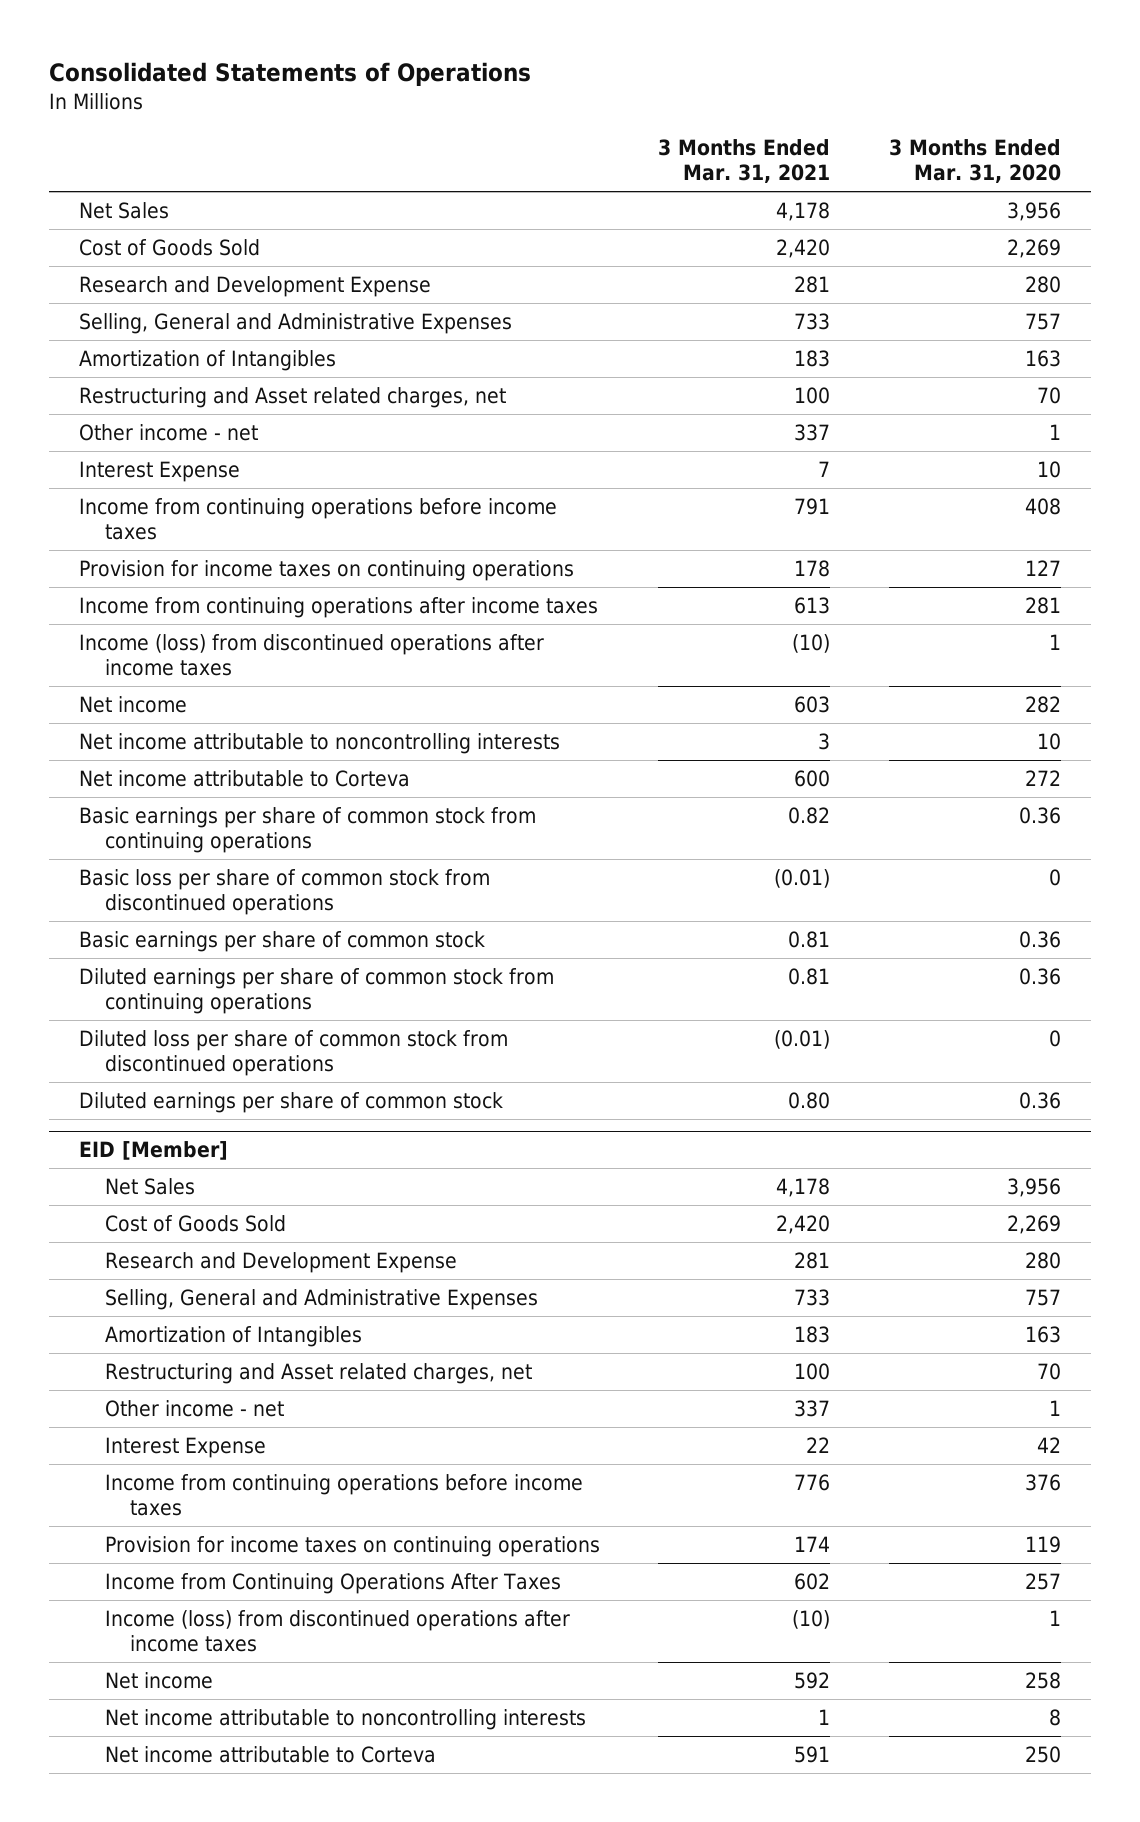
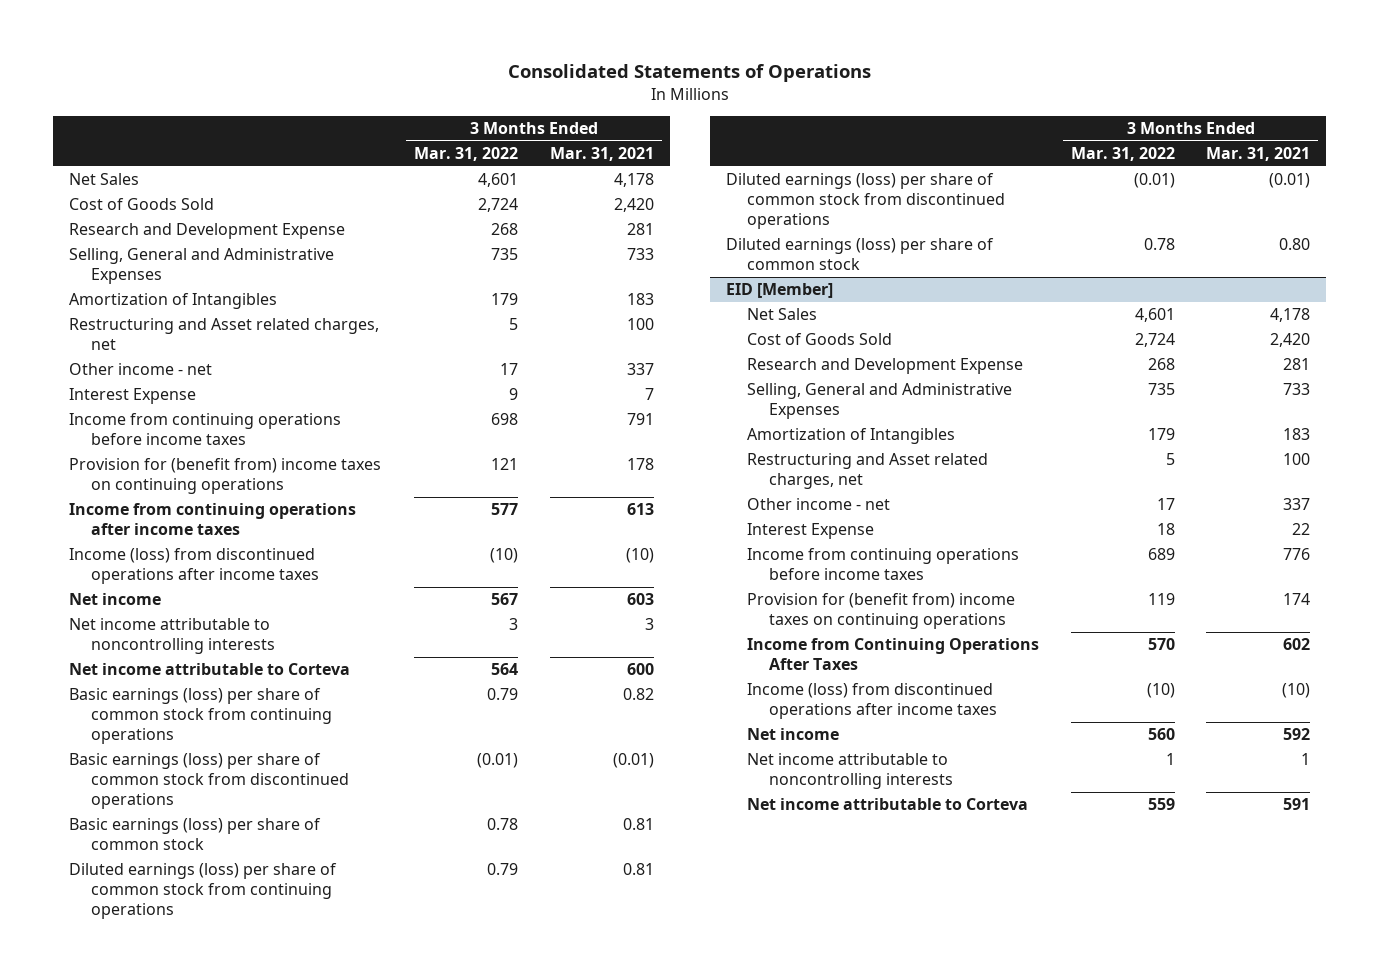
- | 3 Months Ended Mar. 31, 2021 | 3 Months Ended Mar. 31, 2020
+ | 3 Months Ended Mar. 31, 2022 | 3 Months Ended Mar. 31, 2021
- Provision for income taxes on continuing operations | 178 | 127
+ Provision for (benefit from) income taxes on continuing operations | 121 | 178
- Basic earnings per share of common stock from continuing operations | 0.82 | 0.36
- Basic loss per share of common stock from discontinued operations | (0.01) | 0
- Basic earnings per share of common stock | 0.81 | 0.36
- Diluted earnings per share of common stock from continuing operations | 0.81 | 0.36
- Diluted loss per share of common stock from discontinued operations | (0.01) | 0
- Diluted earnings per share of common stock | 0.80 | 0.36
+ Basic earnings (loss) per share of common stock from continuing operations | 0.79 | 0.82
+ Basic earnings (loss) per share of common stock from discontinued operations | (0.01) | (0.01)
+ Basic earnings (loss) per share of common stock | 0.78 | 0.81
+ Diluted earnings (loss) per share of common stock from continuing operations | 0.79 | 0.81
+ Diluted earnings (loss) per share of common stock from discontinued operations | (0.01) | (0.01)
+ Diluted earnings (loss) per share of common stock | 0.78 | 0.80
@ EID [Member]
- Provision for income taxes on continuing operations | 174 | 119
+ Provision for (benefit from) income taxes on continuing operations | 119 | 174

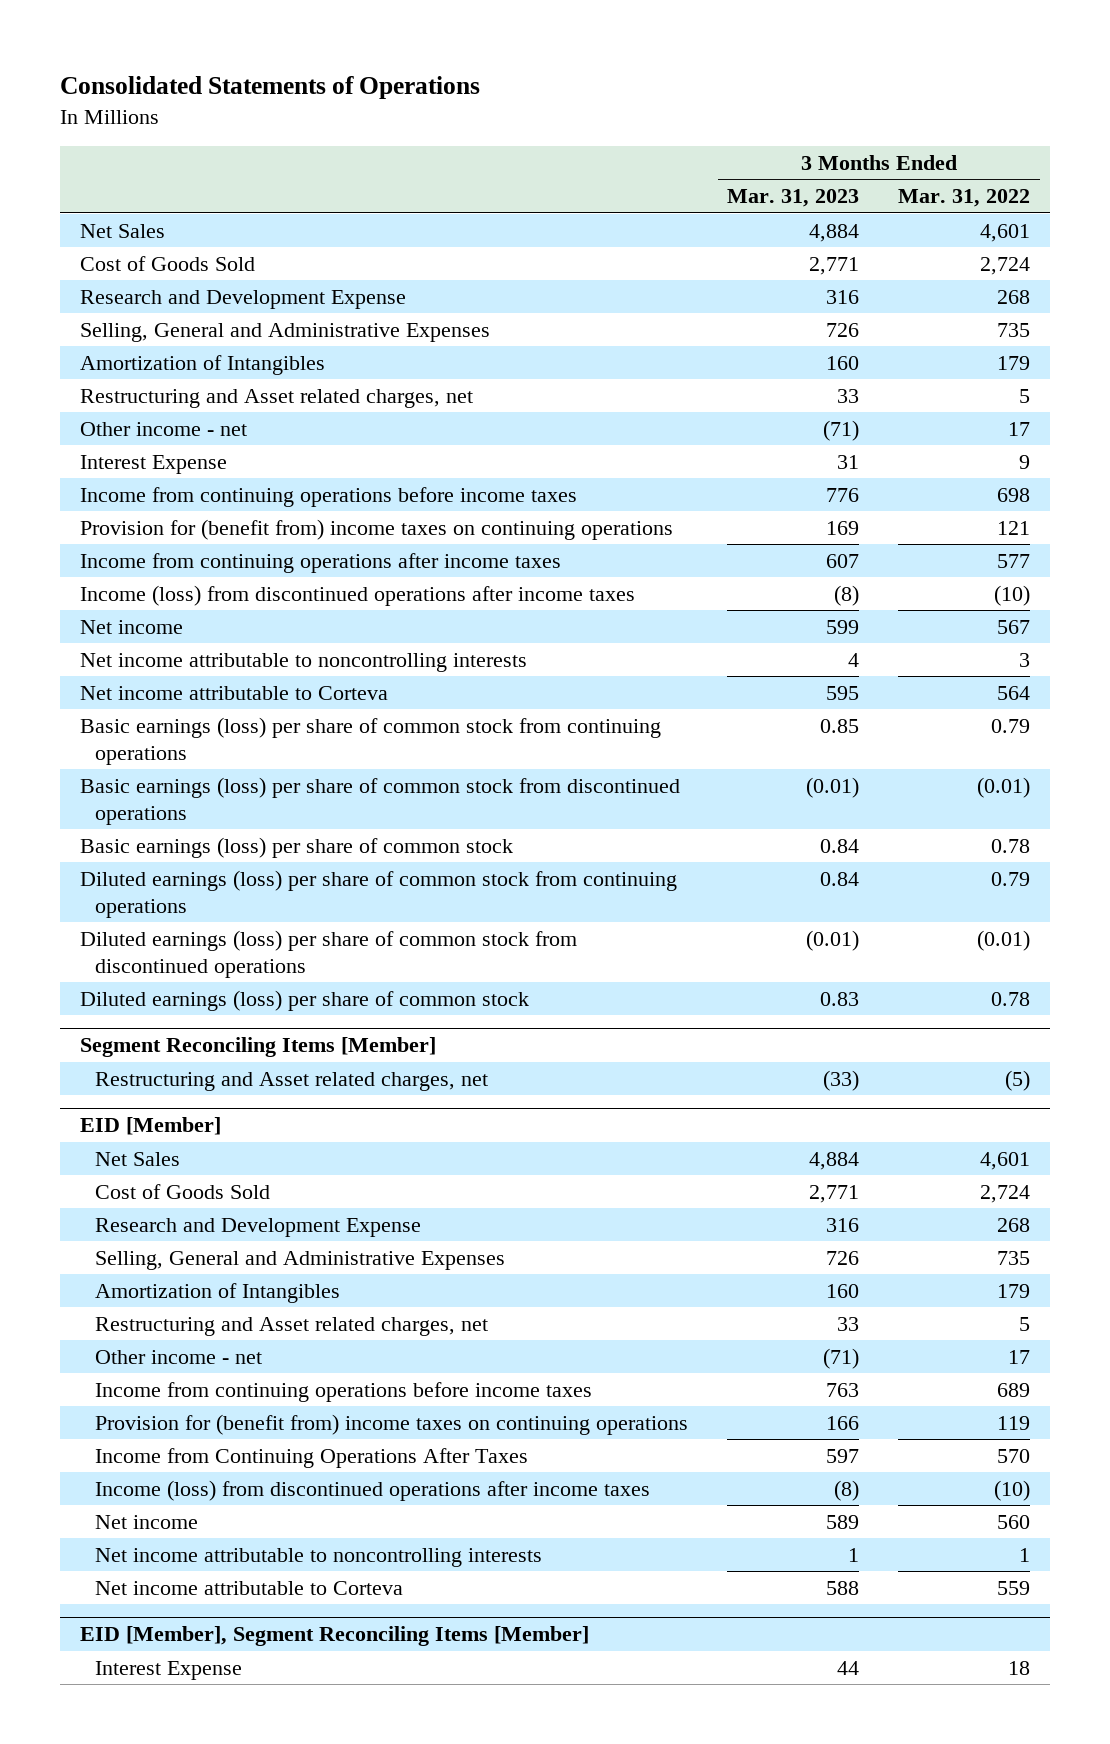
- | 3 Months Ended Mar. 31, 2022 | 3 Months Ended Mar. 31, 2021
+ | 3 Months Ended Mar. 31, 2023 | 3 Months Ended Mar. 31, 2022
+ Segment Reconciling Items [Member]
+ Restructuring and Asset related charges, net | (33) | (5)
@ EID [Member]
- Interest Expense | 18 | 22
+ EID [Member], Segment Reconciling Items [Member]
+ Interest Expense | 44 | 18

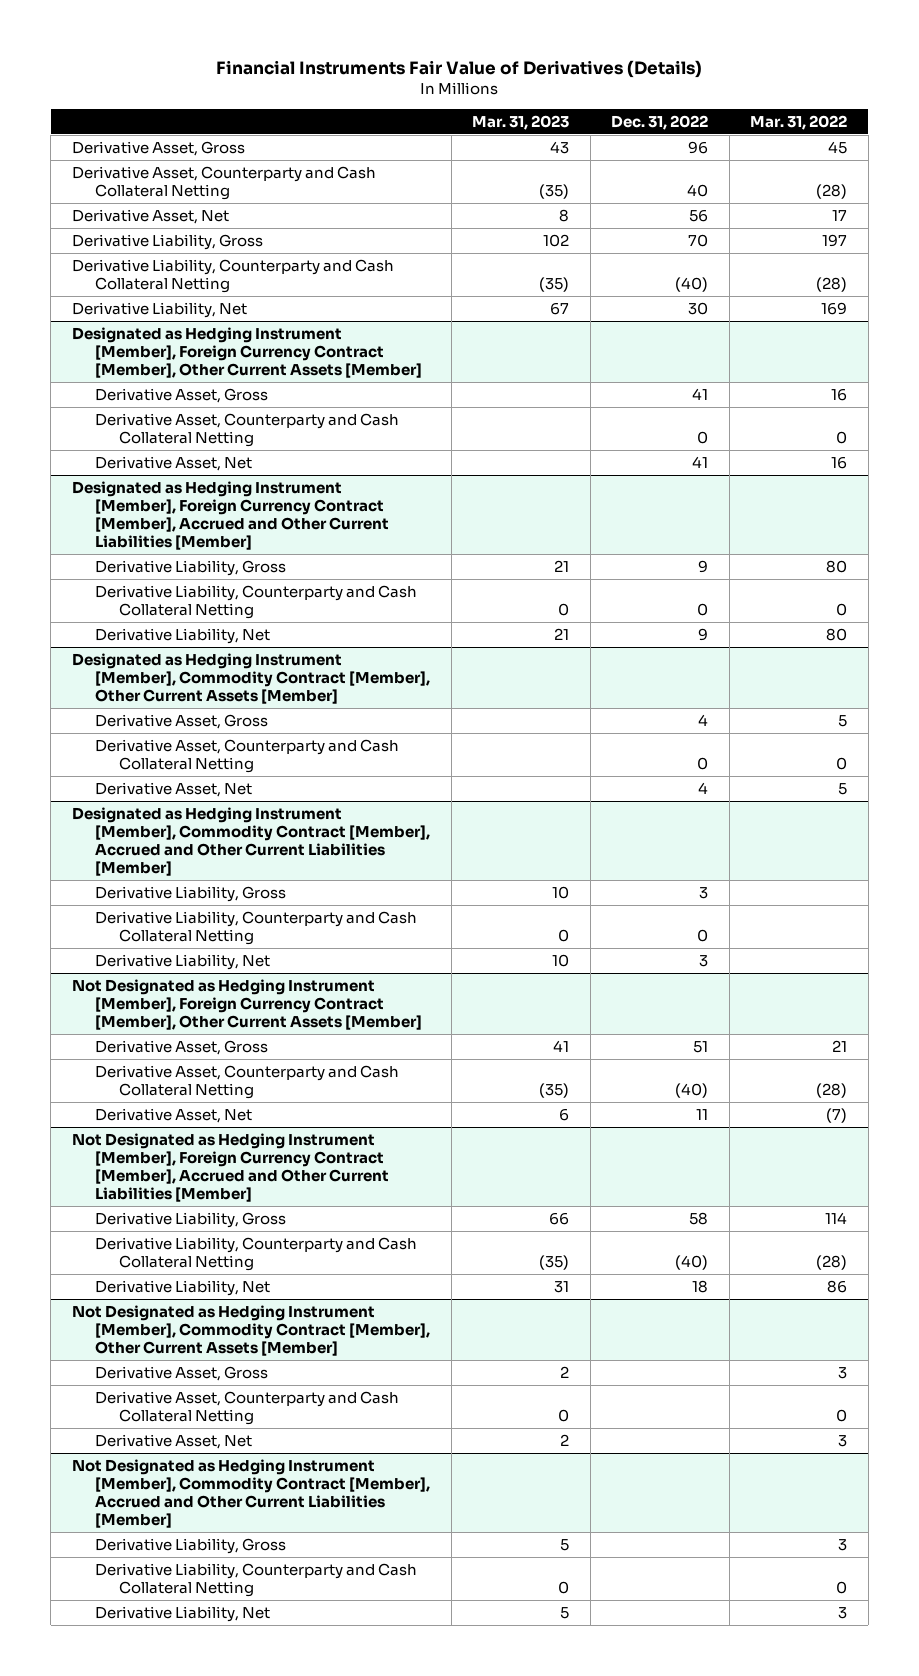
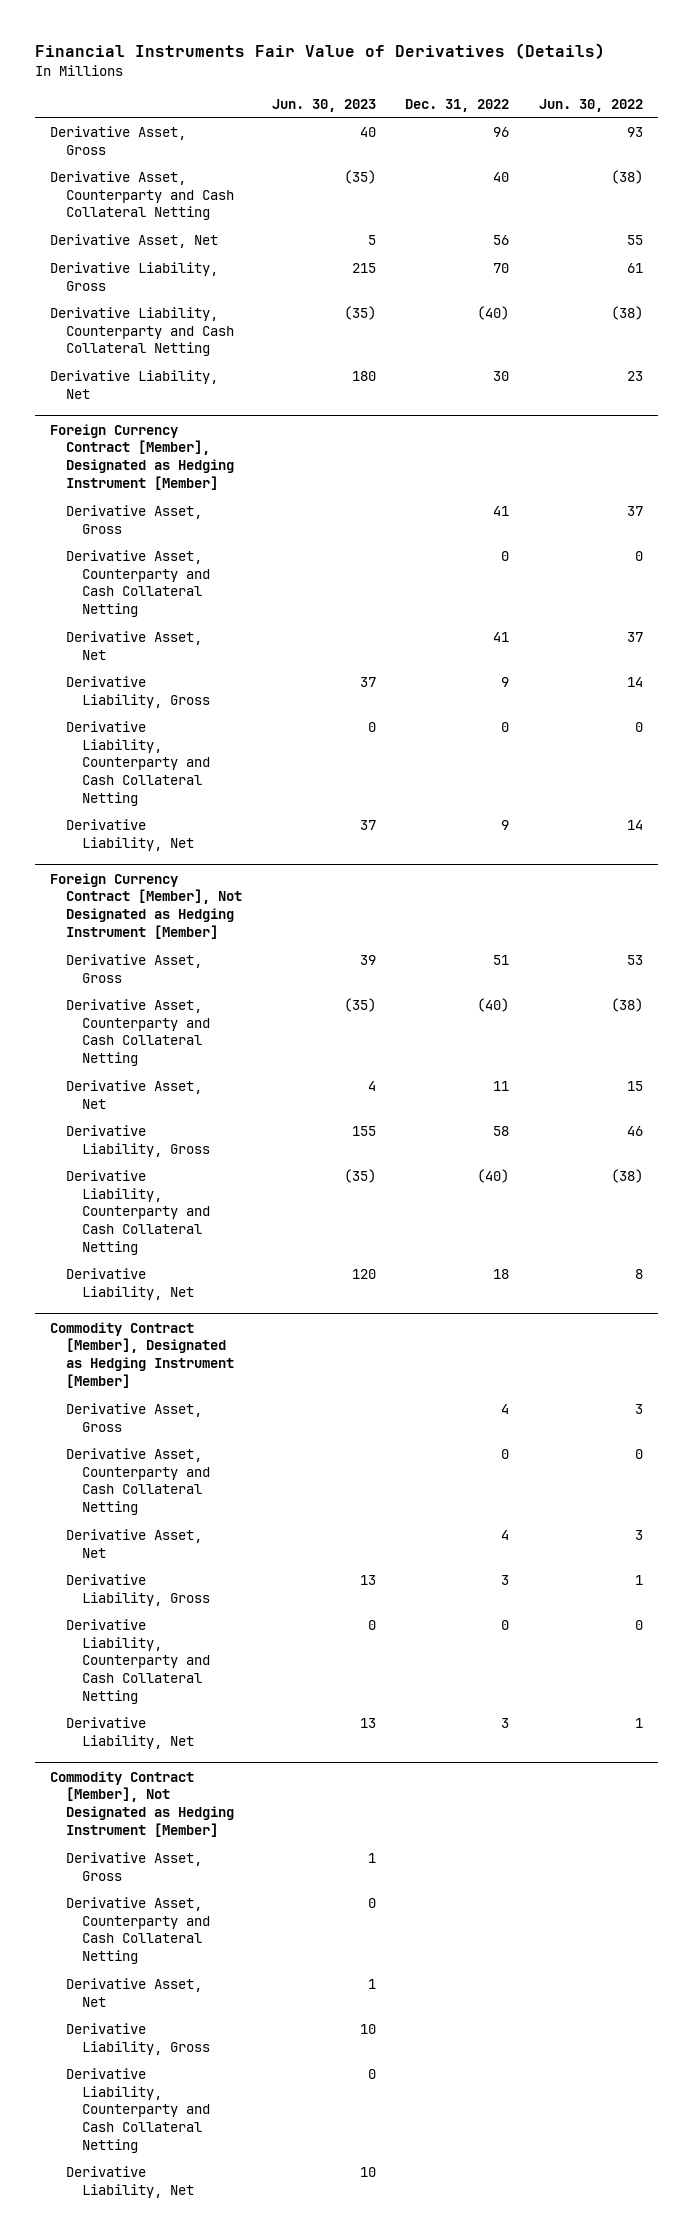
- | Mar. 31, 2023 | Dec. 31, 2022 | Mar. 31, 2022
+ | Jun. 30, 2023 | Dec. 31, 2022 | Jun. 30, 2022
- Designated as Hedging Instrument [Member], Foreign Currency Contract [Member], Other Current Assets [Member]
+ Foreign Currency Contract [Member], Designated as Hedging Instrument [Member]
- Designated as Hedging Instrument [Member], Foreign Currency Contract [Member], Accrued and Other Current Liabilities [Member]
- Designated as Hedging Instrument [Member], Commodity Contract [Member], Other Current Assets [Member]
- Derivative Asset, Gross | | 4 | 5
- Derivative Asset, Counterparty and Cash Collateral Netting | | 0 | 0
- Derivative Asset, Net | | 4 | 5
- Designated as Hedging Instrument [Member], Commodity Contract [Member], Accrued and Other Current Liabilities [Member]
- Derivative Liability, Gross | 10 | 3 |
- Derivative Liability, Counterparty and Cash Collateral Netting | 0 | 0 |
- Derivative Liability, Net | 10 | 3 |
- Not Designated as Hedging Instrument [Member], Foreign Currency Contract [Member], Other Current Assets [Member]
+ Foreign Currency Contract [Member], Not Designated as Hedging Instrument [Member]
- Not Designated as Hedging Instrument [Member], Foreign Currency Contract [Member], Accrued and Other Current Liabilities [Member]
- Not Designated as Hedging Instrument [Member], Commodity Contract [Member], Other Current Assets [Member]
+ Commodity Contract [Member], Designated as Hedging Instrument [Member]
+ Derivative Asset, Gross | | 4 | 3
+ Derivative Asset, Counterparty and Cash Collateral Netting | | 0 | 0
+ Derivative Asset, Net | | 4 | 3
+ Derivative Liability, Gross | 13 | 3 | 1
+ Derivative Liability, Counterparty and Cash Collateral Netting | 0 | 0 | 0
+ Derivative Liability, Net | 13 | 3 | 1
+ Commodity Contract [Member], Not Designated as Hedging Instrument [Member]
- Not Designated as Hedging Instrument [Member], Commodity Contract [Member], Accrued and Other Current Liabilities [Member]

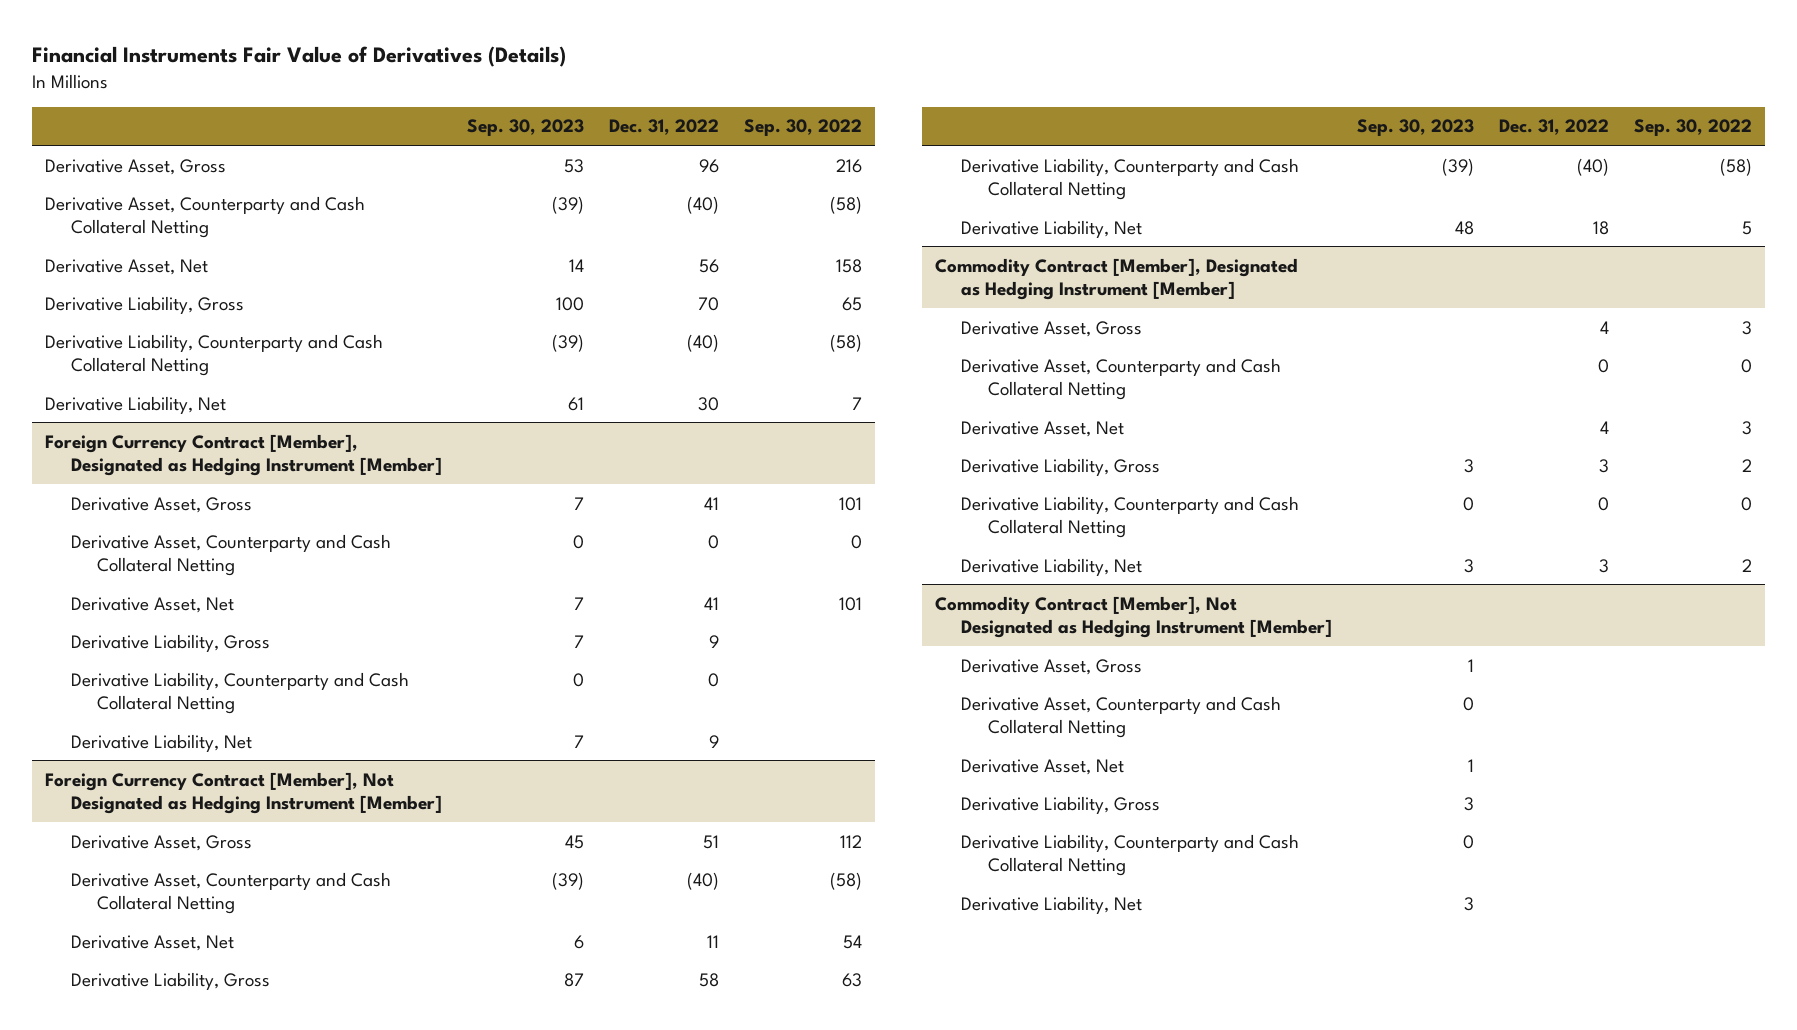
- | Jun. 30, 2023 | Dec. 31, 2022 | Jun. 30, 2022
+ | Sep. 30, 2023 | Dec. 31, 2022 | Sep. 30, 2022
- Derivative Asset, Counterparty and Cash Collateral Netting | (35) | 40 | (38)
+ Derivative Asset, Counterparty and Cash Collateral Netting | (39) | (40) | (58)

